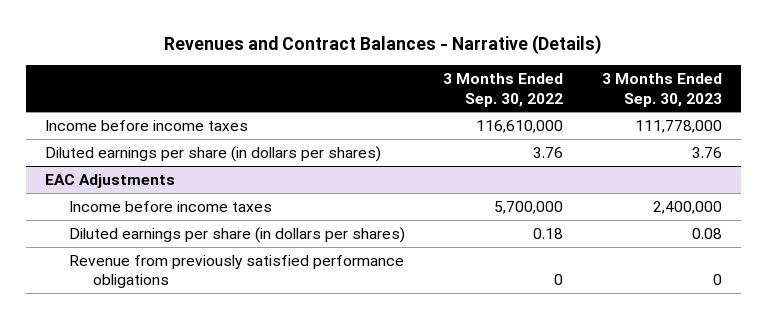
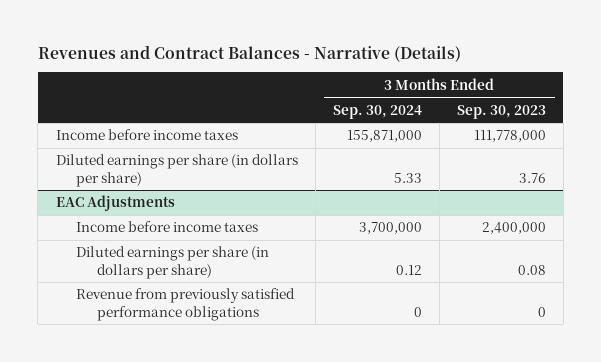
- | 3 Months Ended Sep. 30, 2022 | 3 Months Ended Sep. 30, 2023
+ | 3 Months Ended Sep. 30, 2024 | 3 Months Ended Sep. 30, 2023
- Diluted earnings per share (in dollars per shares) | 3.76 | 3.76
+ Diluted earnings per share (in dollars per share) | 5.33 | 3.76
@ EAC Adjustments
- Diluted earnings per share (in dollars per shares) | 0.18 | 0.08
+ Diluted earnings per share (in dollars per share) | 0.12 | 0.08

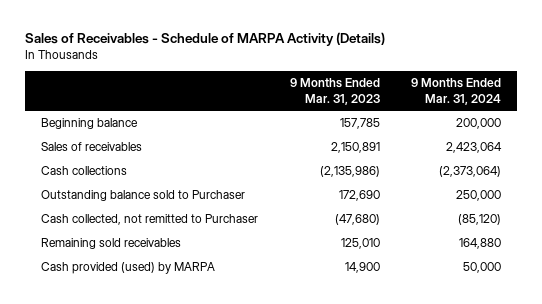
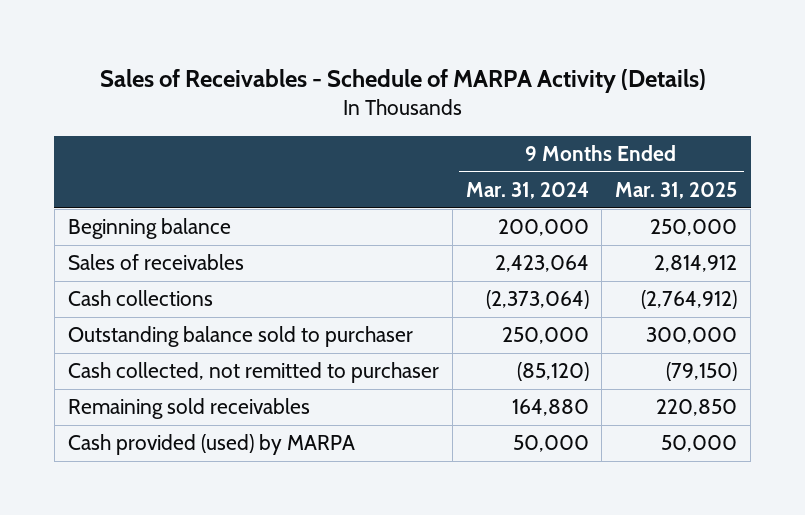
- | 9 Months Ended Mar. 31, 2023 | 9 Months Ended Mar. 31, 2024
+ | 9 Months Ended Mar. 31, 2024 | 9 Months Ended Mar. 31, 2025
- Outstanding balance sold to Purchaser | 172,690 | 250,000
- Cash collected, not remitted to Purchaser | (47,680) | (85,120)
+ Outstanding balance sold to purchaser | 250,000 | 300,000
+ Cash collected, not remitted to purchaser | (85,120) | (79,150)

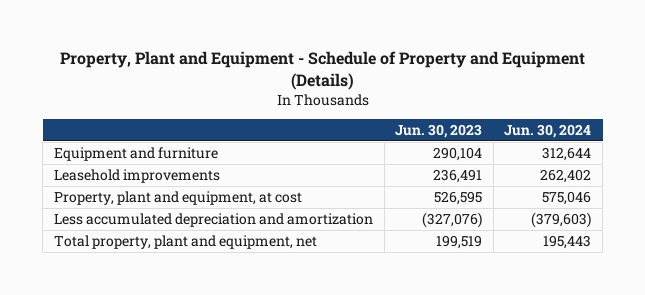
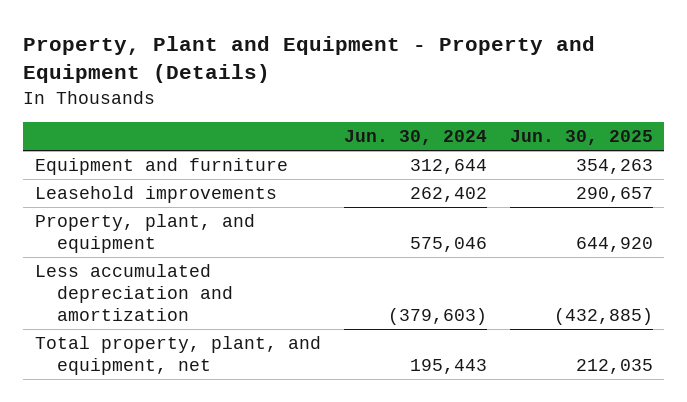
- Property, Plant and Equipment - Schedule of Property and Equipment (Details)
+ Property, Plant and Equipment - Property and Equipment (Details)
- | Jun. 30, 2023 | Jun. 30, 2024
+ | Jun. 30, 2024 | Jun. 30, 2025
- Property, plant and equipment, at cost | 526,595 | 575,046
+ Property, plant, and equipment | 575,046 | 644,920
- Total property, plant and equipment, net | 199,519 | 195,443
+ Total property, plant, and equipment, net | 195,443 | 212,035

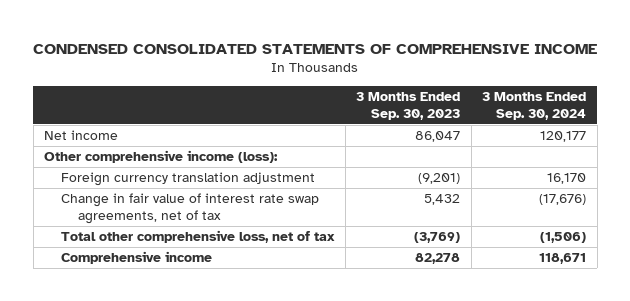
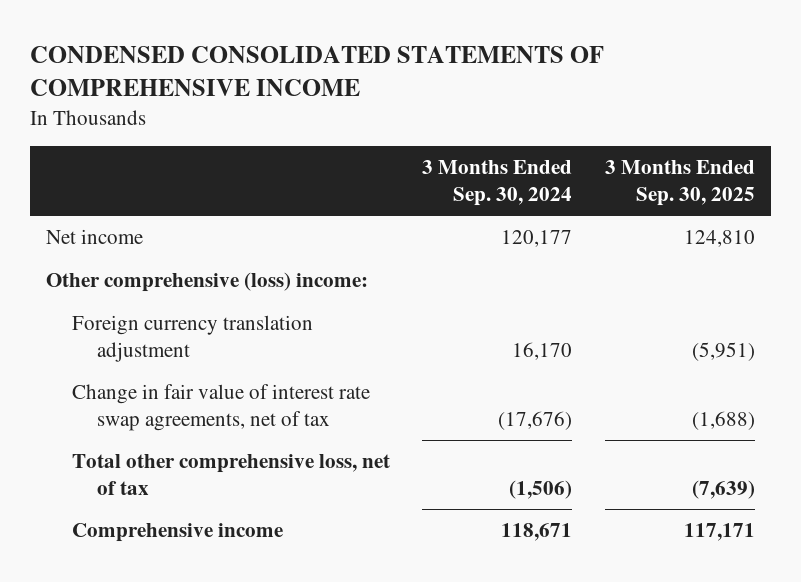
- | 3 Months Ended Sep. 30, 2023 | 3 Months Ended Sep. 30, 2024
+ | 3 Months Ended Sep. 30, 2024 | 3 Months Ended Sep. 30, 2025
- Other comprehensive income (loss):
+ Other comprehensive (loss) income:

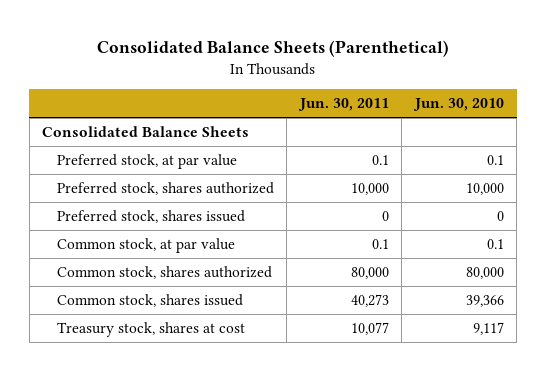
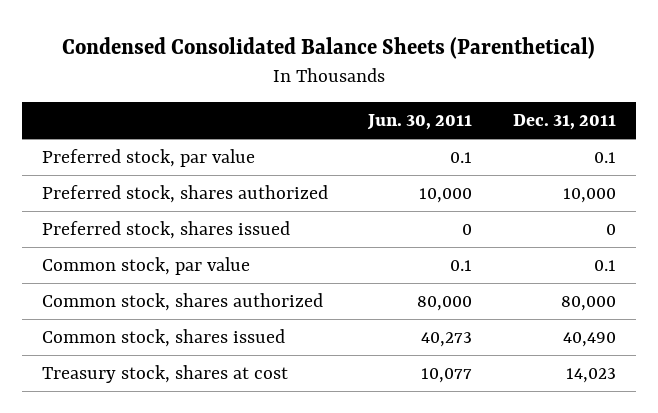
- Consolidated Balance Sheets (Parenthetical)
+ Condensed Consolidated Balance Sheets (Parenthetical)
- | Jun. 30, 2011 | Jun. 30, 2010
+ | Jun. 30, 2011 | Dec. 31, 2011
- Consolidated Balance Sheets
- Preferred stock, at par value | 0.1 | 0.1
+ Preferred stock, par value | 0.1 | 0.1
- Common stock, at par value | 0.1 | 0.1
+ Common stock, par value | 0.1 | 0.1

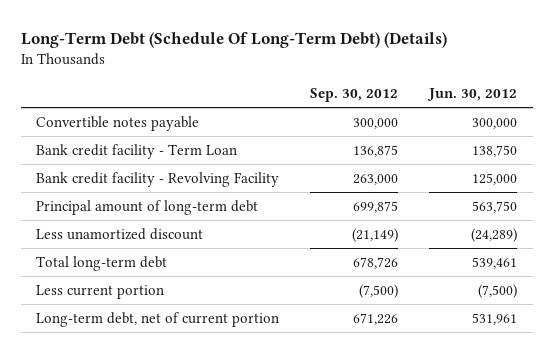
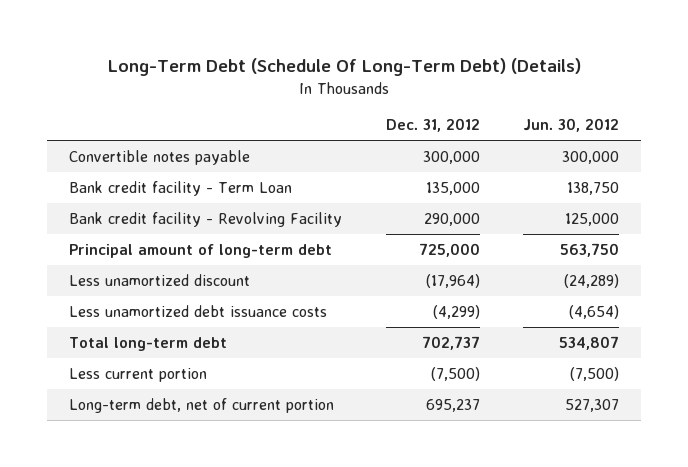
- | Sep. 30, 2012 | Jun. 30, 2012
+ | Dec. 31, 2012 | Jun. 30, 2012
- Total long-term debt | 678,726 | 539,461
+ Less unamortized debt issuance costs | (4,299) | (4,654)
+ Total long-term debt | 702,737 | 534,807
- Long-term debt, net of current portion | 671,226 | 531,961
+ Long-term debt, net of current portion | 695,237 | 527,307

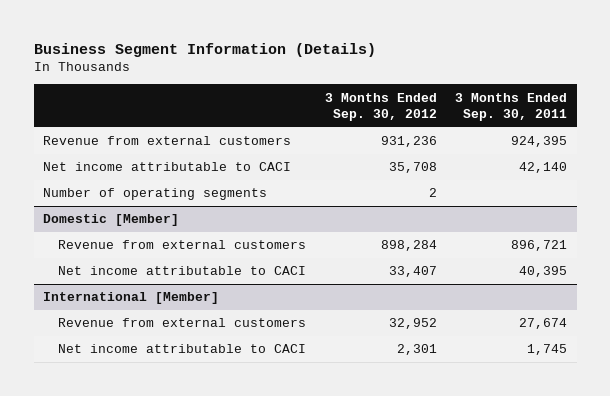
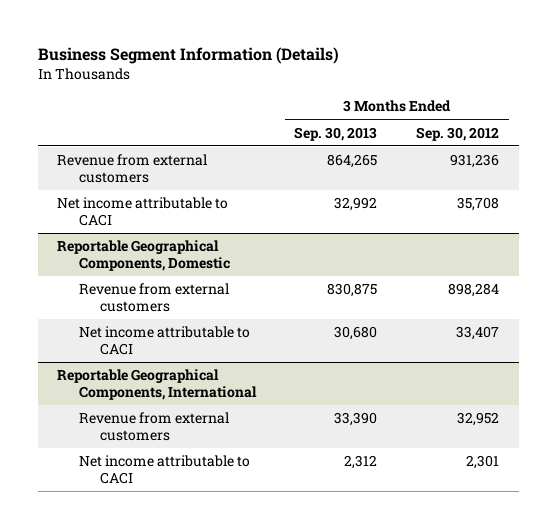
- | 3 Months Ended Sep. 30, 2012 | 3 Months Ended Sep. 30, 2011
+ | 3 Months Ended Sep. 30, 2013 | 3 Months Ended Sep. 30, 2012
- Number of operating segments | 2 |
- Domestic [Member]
+ Reportable Geographical Components, Domestic
- International [Member]
+ Reportable Geographical Components, International

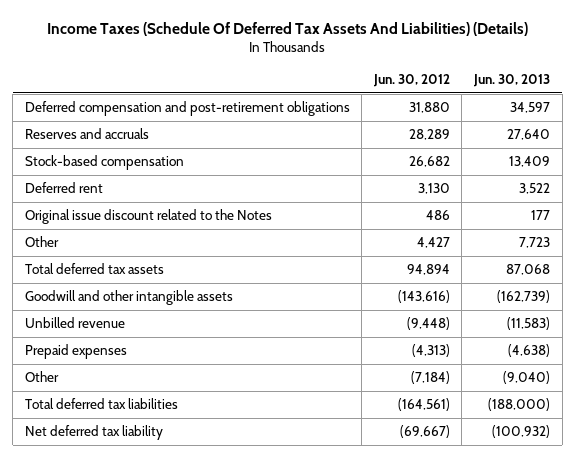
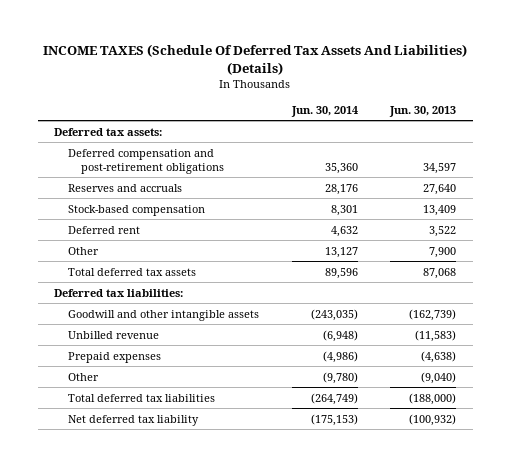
- Income Taxes (Schedule Of Deferred Tax Assets And Liabilities) (Details)
+ INCOME TAXES (Schedule Of Deferred Tax Assets And Liabilities) (Details)
- | Jun. 30, 2012 | Jun. 30, 2013
+ | Jun. 30, 2014 | Jun. 30, 2013
+ Deferred tax assets:
- Original issue discount related to the Notes | 486 | 177
- Other | 4,427 | 7,723
+ Other | 13,127 | 7,900
+ Deferred tax liabilities:

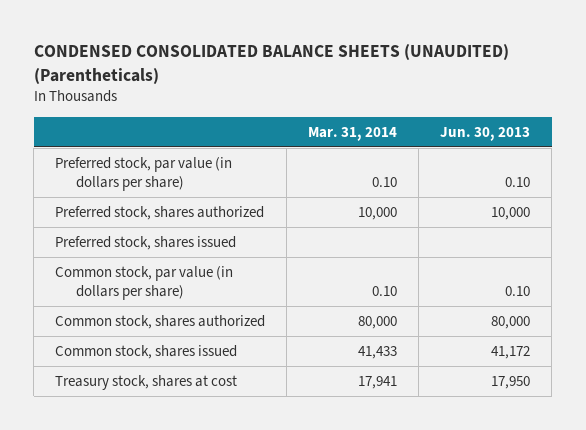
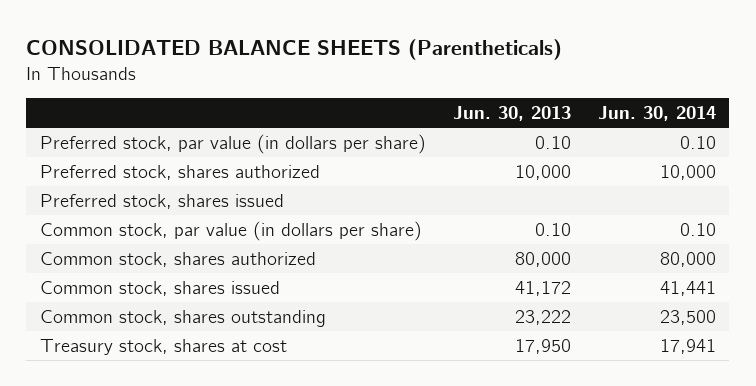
- CONDENSED CONSOLIDATED BALANCE SHEETS (UNAUDITED) (Parentheticals)
+ CONSOLIDATED BALANCE SHEETS (Parentheticals)
- | Mar. 31, 2014 | Jun. 30, 2013
+ | Jun. 30, 2013 | Jun. 30, 2014
+ Common stock, shares outstanding | 23,222 | 23,500

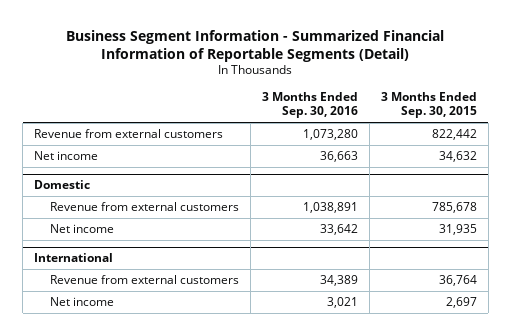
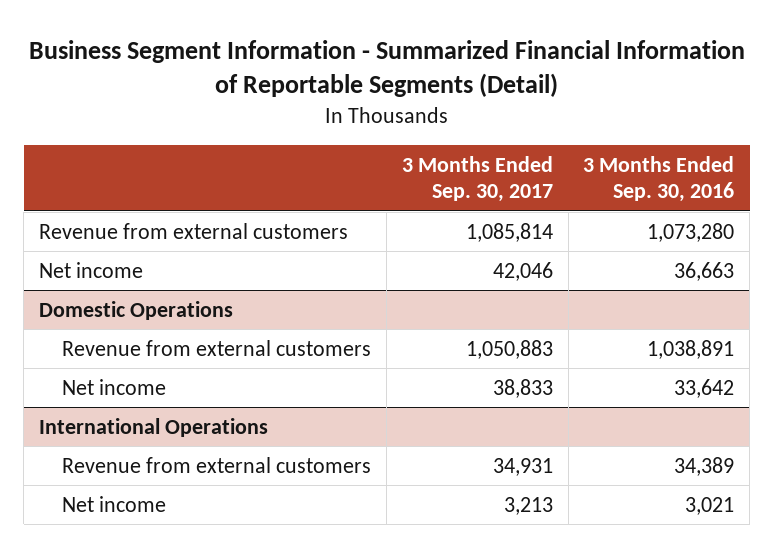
- | 3 Months Ended Sep. 30, 2016 | 3 Months Ended Sep. 30, 2015
+ | 3 Months Ended Sep. 30, 2017 | 3 Months Ended Sep. 30, 2016
- Domestic
+ Domestic Operations
- International
+ International Operations

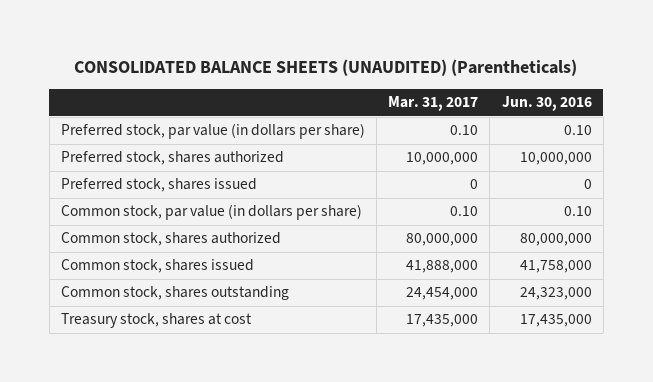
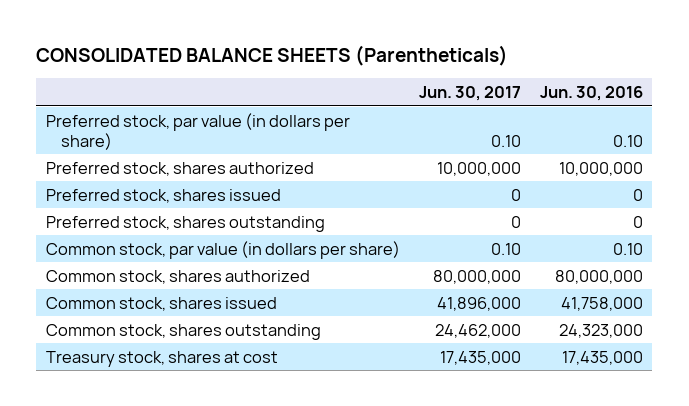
- CONSOLIDATED BALANCE SHEETS (UNAUDITED) (Parentheticals)
+ CONSOLIDATED BALANCE SHEETS (Parentheticals)
- | Mar. 31, 2017 | Jun. 30, 2016
+ | Jun. 30, 2017 | Jun. 30, 2016
+ Preferred stock, shares outstanding | 0 | 0

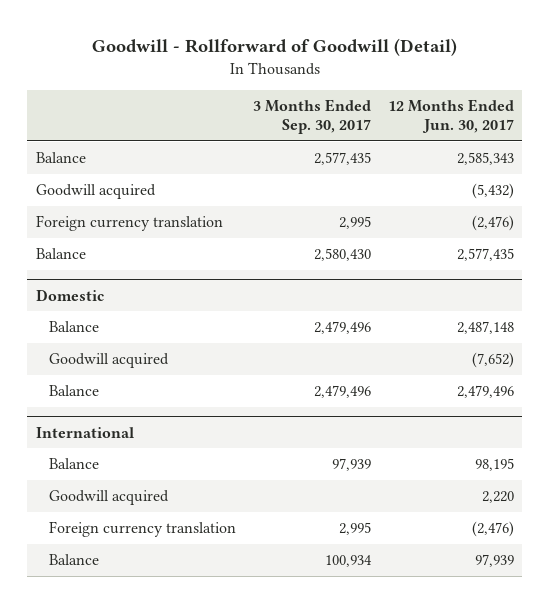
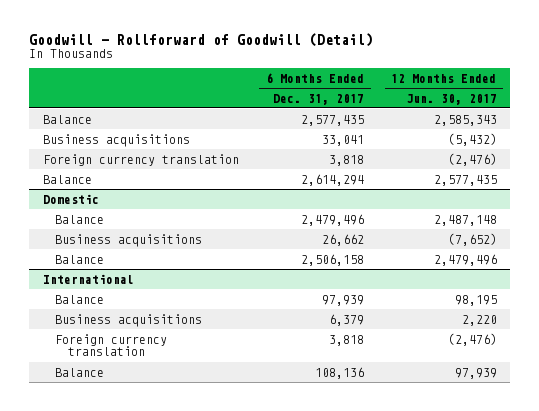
- | 3 Months Ended Sep. 30, 2017 | 12 Months Ended Jun. 30, 2017
+ | 6 Months Ended Dec. 31, 2017 | 12 Months Ended Jun. 30, 2017
- Goodwill acquired | | (5,432)
+ Business acquisitions | 33,041 | (5,432)
@ Domestic
- Goodwill acquired | | (7,652)
+ Business acquisitions | 26,662 | (7,652)
@ International
- Goodwill acquired | | 2,220
+ Business acquisitions | 6,379 | 2,220

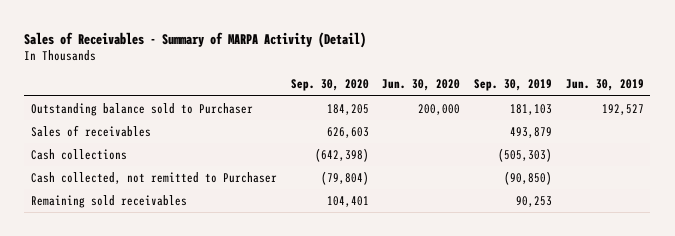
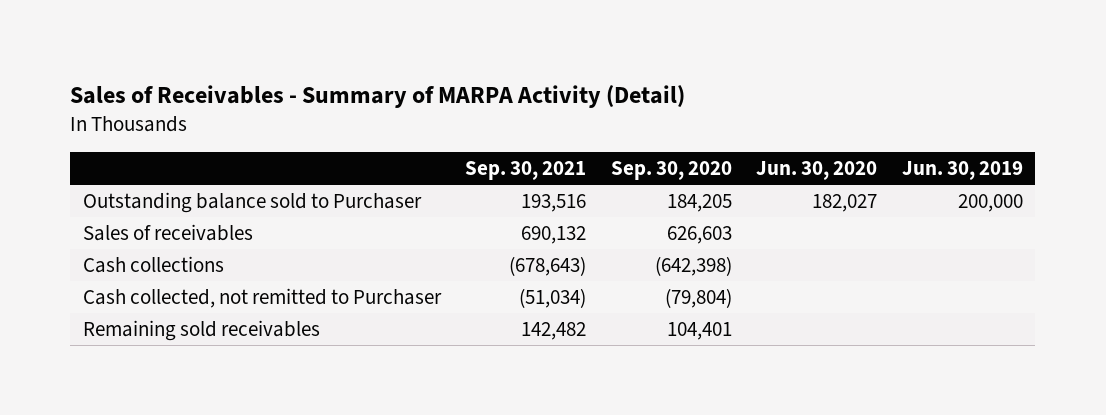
- | Sep. 30, 2020 | Jun. 30, 2020 | Sep. 30, 2019 | Jun. 30, 2019
+ | Sep. 30, 2021 | Sep. 30, 2020 | Jun. 30, 2020 | Jun. 30, 2019
- Outstanding balance sold to Purchaser | 184,205 | 200,000 | 181,103 | 192,527
+ Outstanding balance sold to Purchaser | 193,516 | 184,205 | 182,027 | 200,000

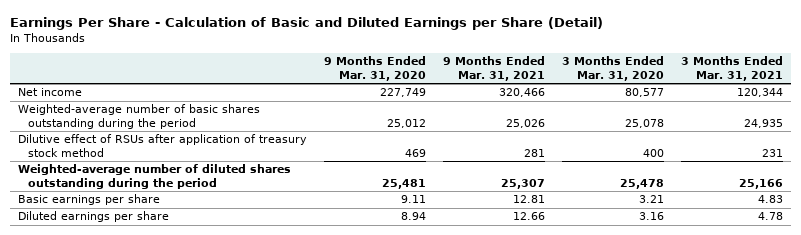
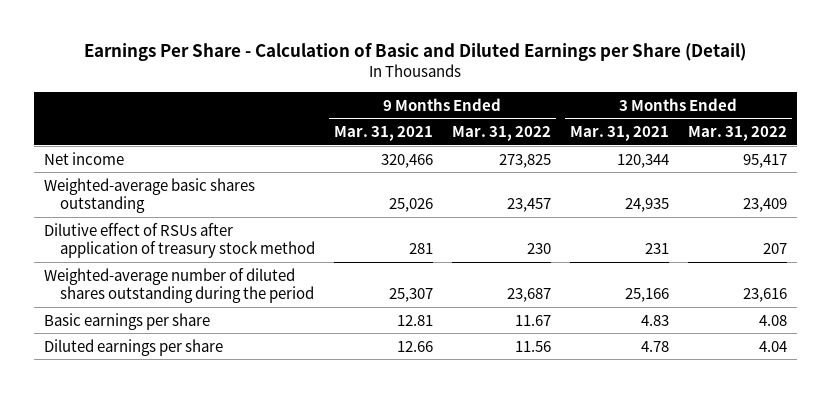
- | 9 Months Ended Mar. 31, 2020 | 9 Months Ended Mar. 31, 2021 | 3 Months Ended Mar. 31, 2020 | 3 Months Ended Mar. 31, 2021
+ | 9 Months Ended Mar. 31, 2021 | 9 Months Ended Mar. 31, 2022 | 3 Months Ended Mar. 31, 2021 | 3 Months Ended Mar. 31, 2022
- Weighted-average number of basic shares outstanding during the period | 25,012 | 25,026 | 25,078 | 24,935
+ Weighted-average basic shares outstanding | 25,026 | 23,457 | 24,935 | 23,409

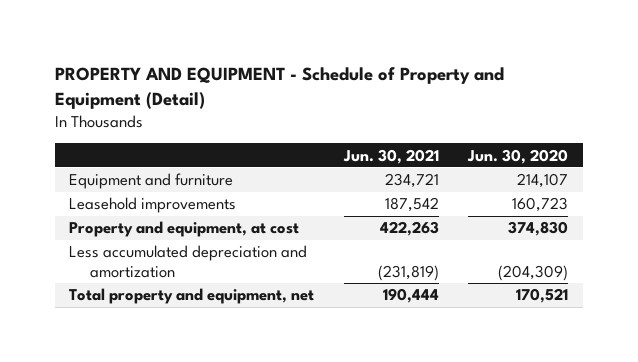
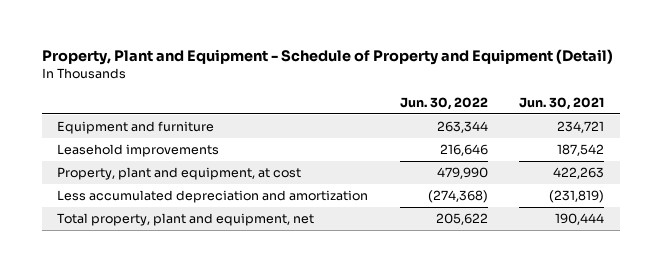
- PROPERTY AND EQUIPMENT - Schedule of Property and Equipment (Detail)
+ Property, Plant and Equipment - Schedule of Property and Equipment (Detail)
- | Jun. 30, 2021 | Jun. 30, 2020
+ | Jun. 30, 2022 | Jun. 30, 2021
- Property and equipment, at cost | 422,263 | 374,830
+ Property, plant and equipment, at cost | 479,990 | 422,263
- Total property and equipment, net | 190,444 | 170,521
+ Total property, plant and equipment, net | 205,622 | 190,444

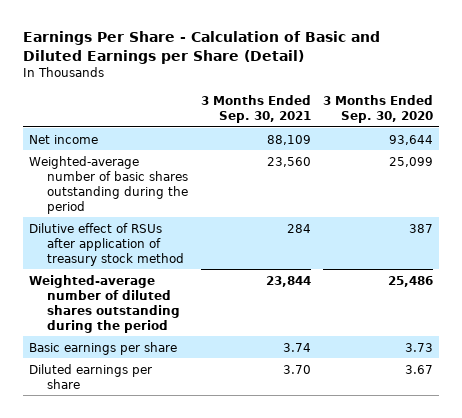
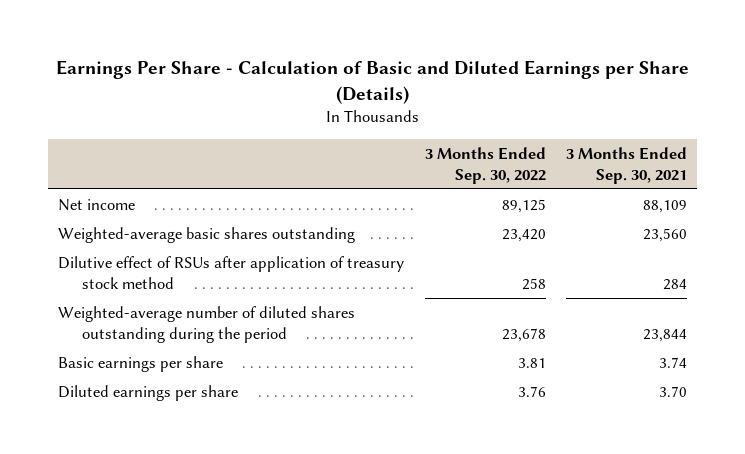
- Earnings Per Share - Calculation of Basic and Diluted Earnings per Share (Detail)
+ Earnings Per Share - Calculation of Basic and Diluted Earnings per Share (Details)
- | 3 Months Ended Sep. 30, 2021 | 3 Months Ended Sep. 30, 2020
+ | 3 Months Ended Sep. 30, 2022 | 3 Months Ended Sep. 30, 2021
- Weighted-average number of basic shares outstanding during the period | 23,560 | 25,099
+ Weighted-average basic shares outstanding | 23,420 | 23,560

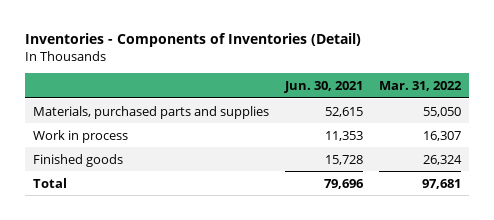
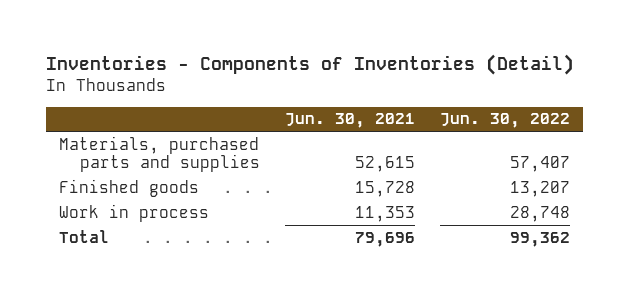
- | Jun. 30, 2021 | Mar. 31, 2022
+ | Jun. 30, 2021 | Jun. 30, 2022
moved down: Work in process | 11,353 | 28,748

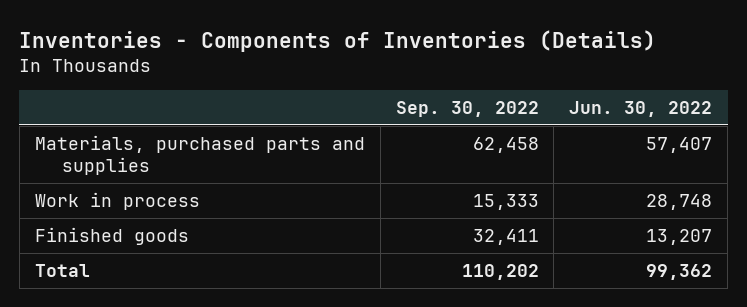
- Inventories - Components of Inventories (Detail)
+ Inventories - Components of Inventories (Details)
- | Jun. 30, 2021 | Jun. 30, 2022
+ | Sep. 30, 2022 | Jun. 30, 2022
moved down: Finished goods | 32,411 | 13,207

